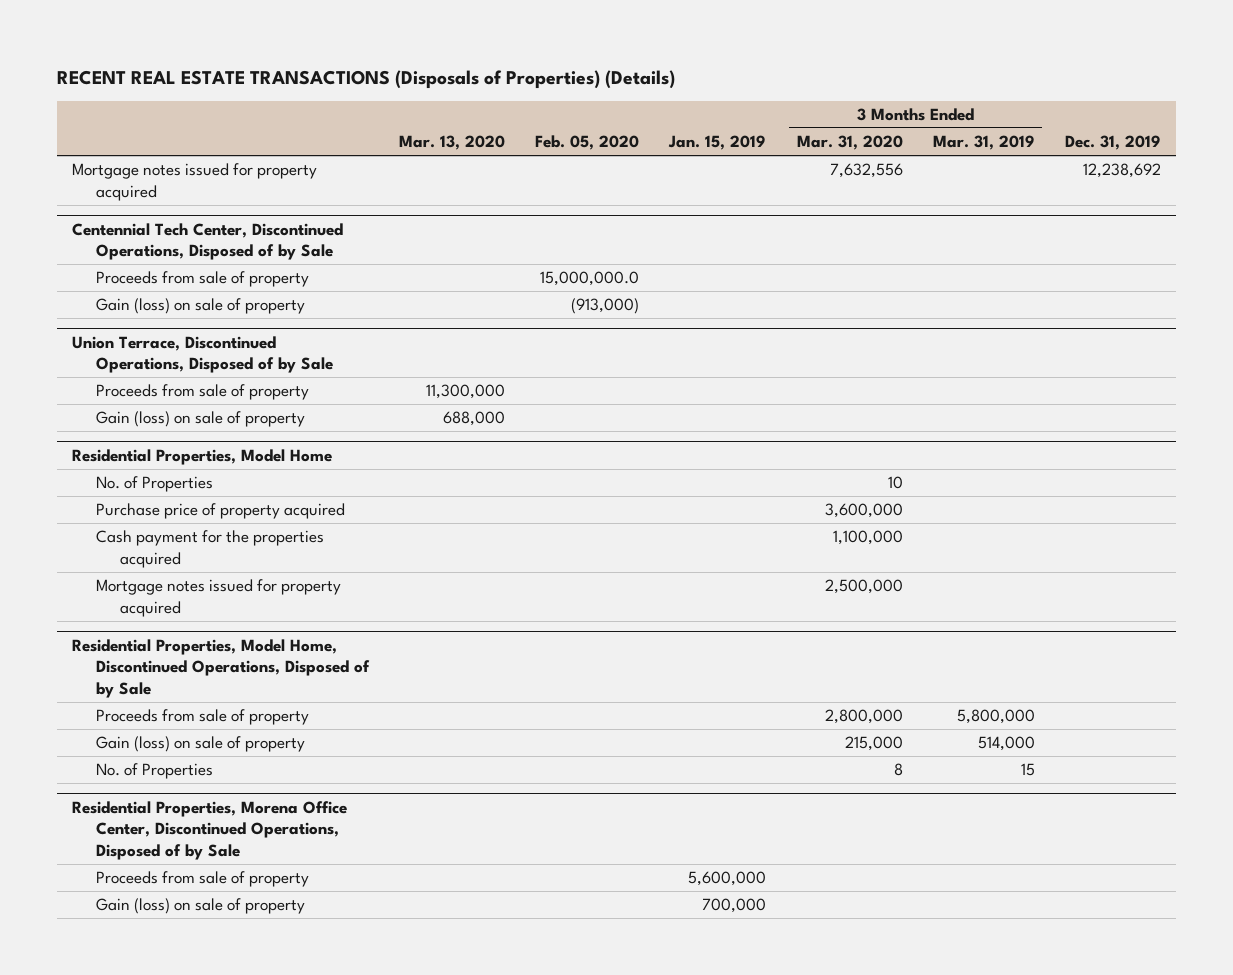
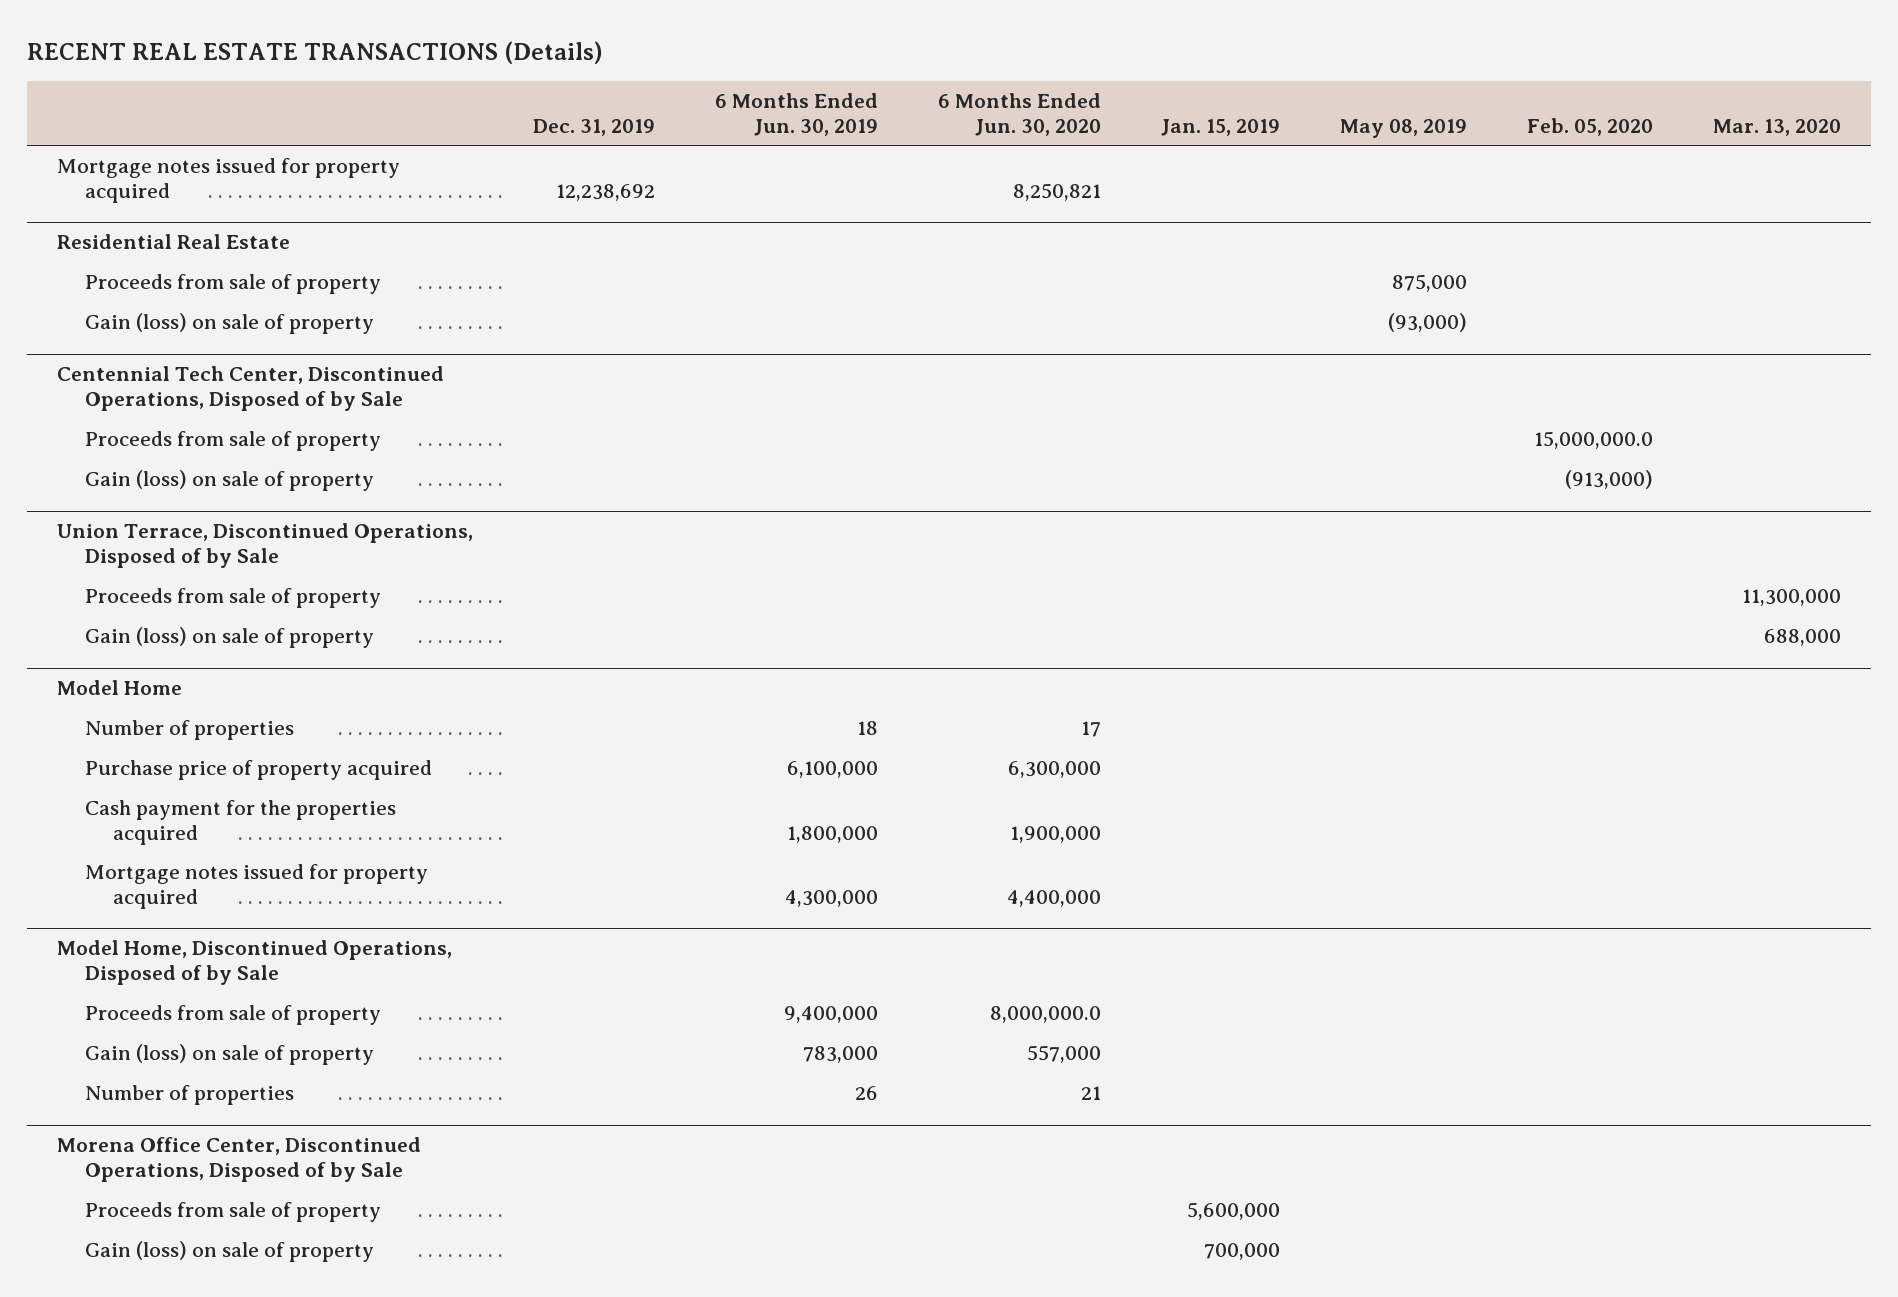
- RECENT REAL ESTATE TRANSACTIONS (Disposals of Properties) (Details)
+ RECENT REAL ESTATE TRANSACTIONS (Details)
- | Mar. 13, 2020 | Feb. 05, 2020 | Jan. 15, 2019 | 3 Months Ended Mar. 31, 2020 | 3 Months Ended Mar. 31, 2019 | Dec. 31, 2019
+ | Dec. 31, 2019 | 6 Months Ended Jun. 30, 2019 | 6 Months Ended Jun. 30, 2020 | Jan. 15, 2019 | May 08, 2019 | Feb. 05, 2020 | Mar. 13, 2020
+ Residential Real Estate
+ Proceeds from sale of property | | | | | 875,000 | |
+ Gain (loss) on sale of property | | | | | (93,000) | |
- Residential Properties, Model Home
- No. of Properties | | | | 10 | |
+ Model Home
+ Number of properties | | 18 | 17 | | | |
- Residential Properties, Model Home, Discontinued Operations, Disposed of by Sale
+ Model Home, Discontinued Operations, Disposed of by Sale
- No. of Properties | | | | 8 | 15 |
- Residential Properties, Morena Office Center, Discontinued Operations, Disposed of by Sale
+ Number of properties | | 26 | 21 | | | |
+ Morena Office Center, Discontinued Operations, Disposed of by Sale

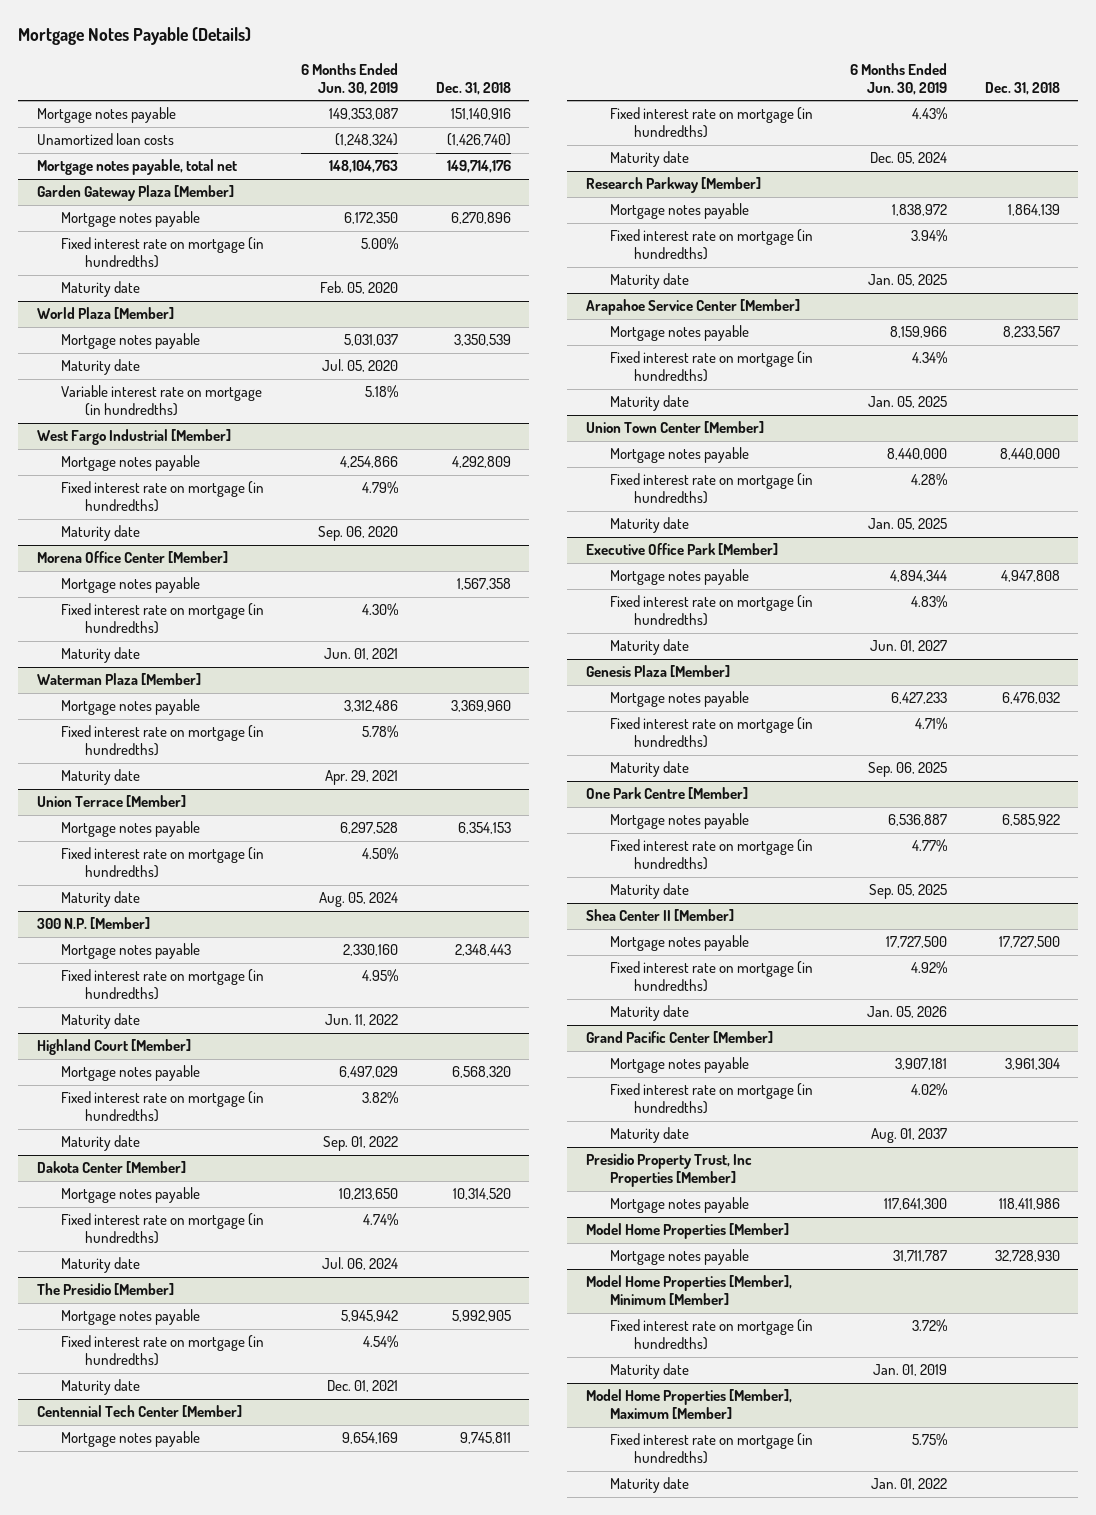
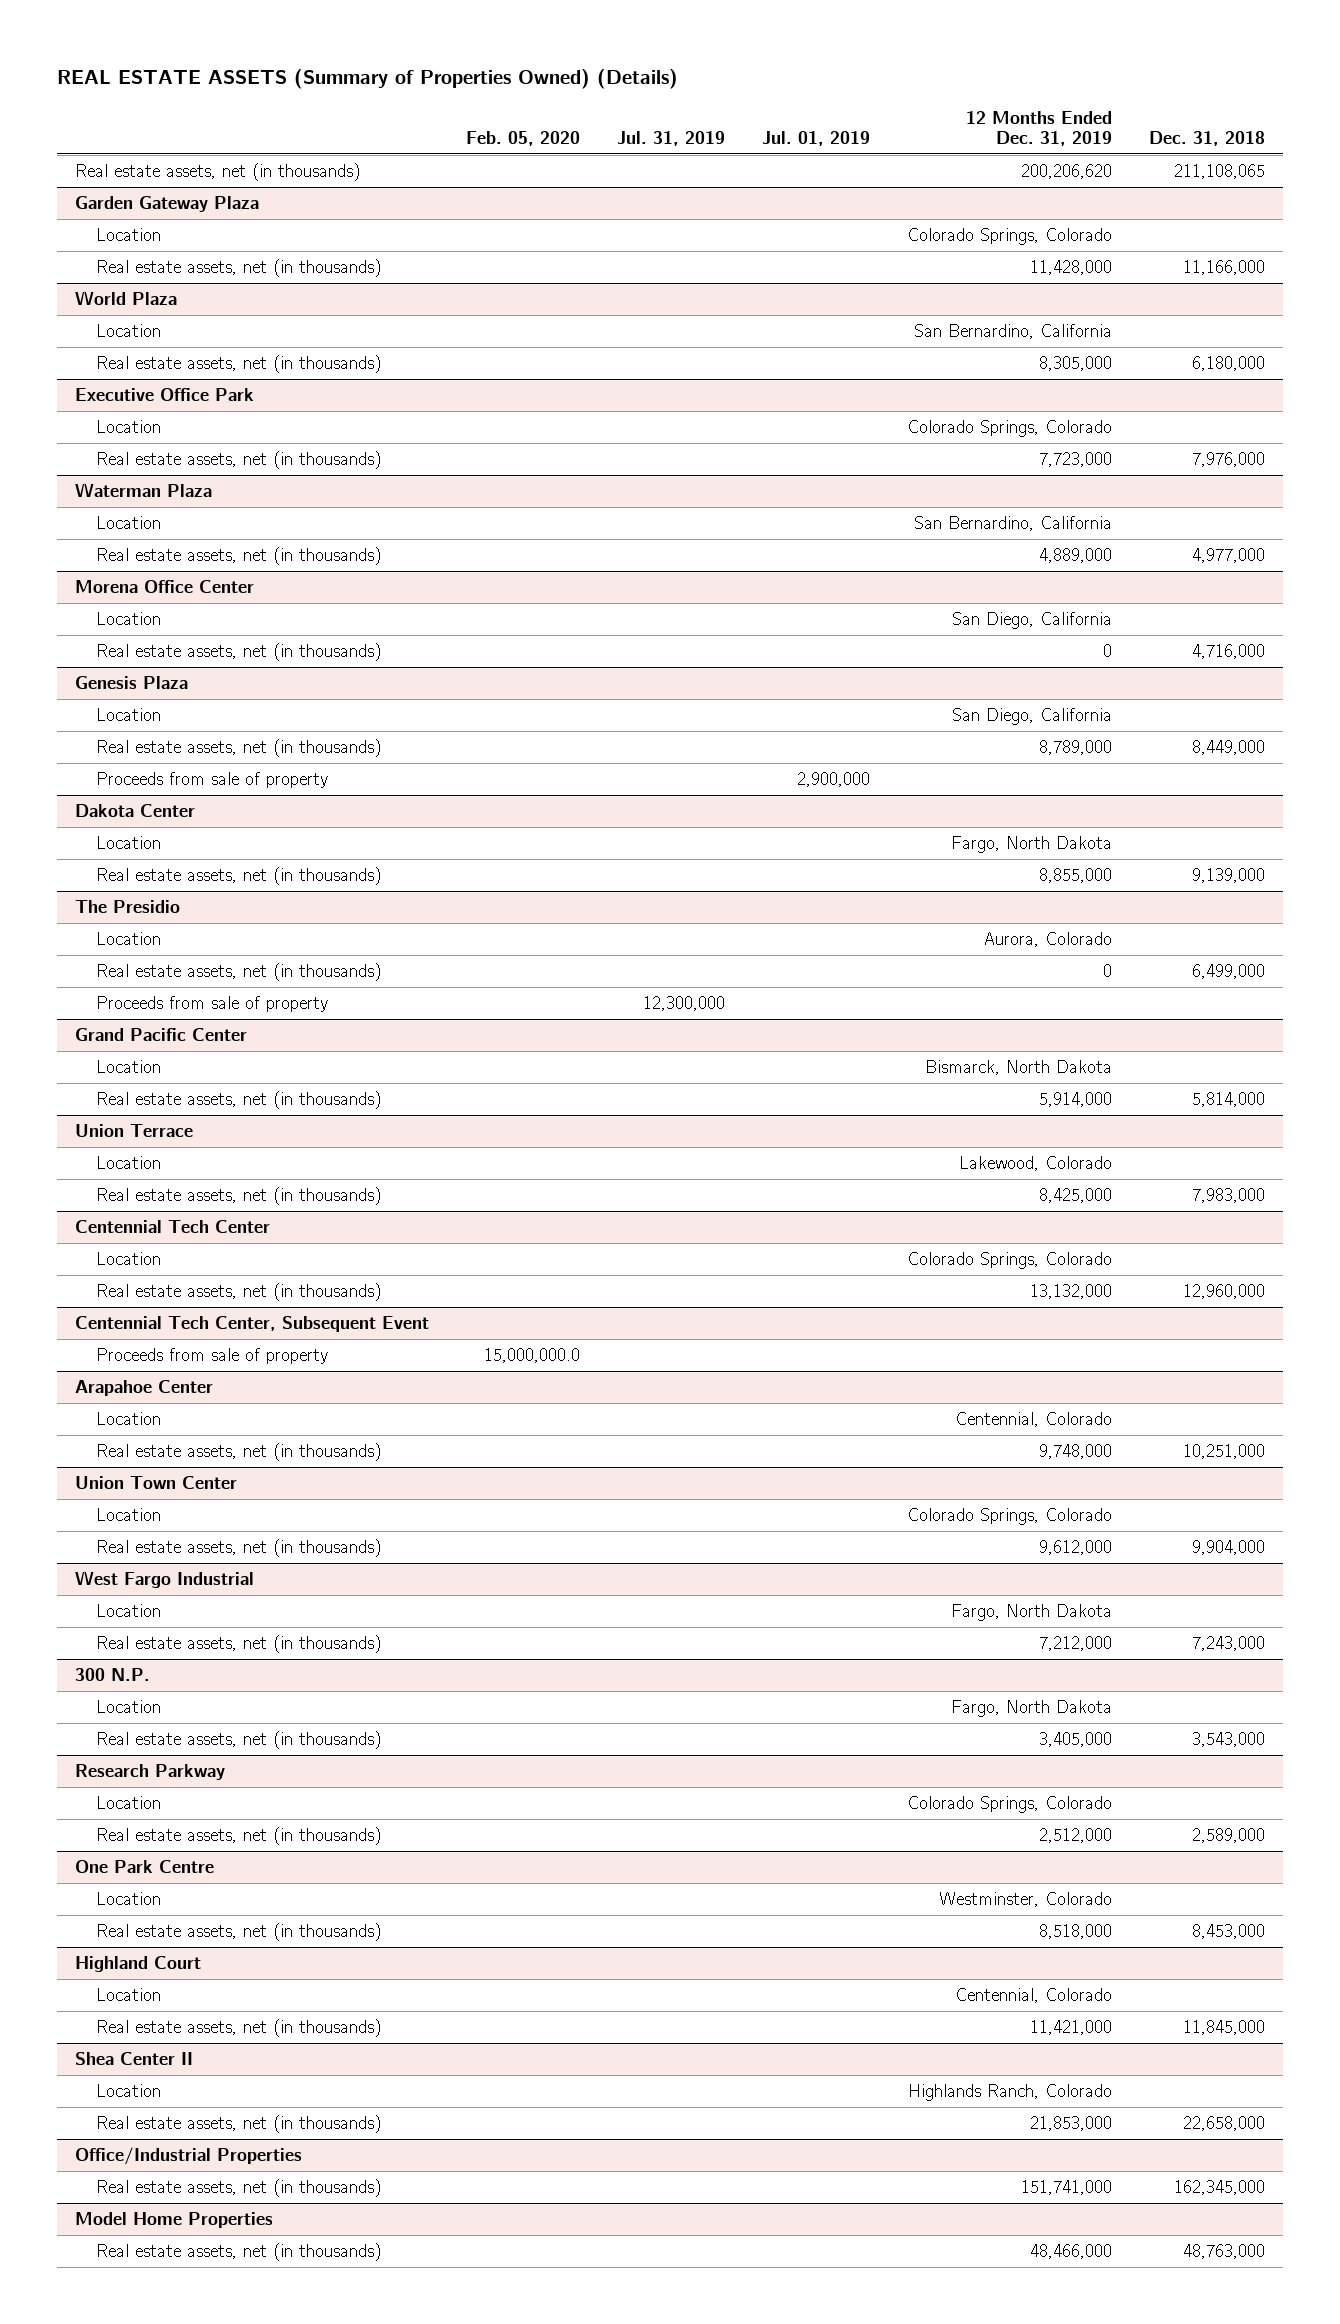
- Mortgage Notes Payable (Details)
+ REAL ESTATE ASSETS (Summary of Properties Owned) (Details)
- | 6 Months Ended Jun. 30, 2019 | Dec. 31, 2018
+ | Feb. 05, 2020 | Jul. 31, 2019 | Jul. 01, 2019 | 12 Months Ended Dec. 31, 2019 | Dec. 31, 2018
- Mortgage notes payable | 149,353,087 | 151,140,916
- Unamortized loan costs | (1,248,324) | (1,426,740)
- Mortgage notes payable, total net | 148,104,763 | 149,714,176
- Garden Gateway Plaza [Member]
- Mortgage notes payable | 6,172,350 | 6,270,896
- Fixed interest rate on mortgage (in hundredths) | 5.00% |
- Maturity date | Feb. 05, 2020 |
- World Plaza [Member]
- Mortgage notes payable | 5,031,037 | 3,350,539
- Maturity date | Jul. 05, 2020 |
- Variable interest rate on mortgage (in hundredths) | 5.18% |
- West Fargo Industrial [Member]
- Mortgage notes payable | 4,254,866 | 4,292,809
- Fixed interest rate on mortgage (in hundredths) | 4.79% |
- Maturity date | Sep. 06, 2020 |
- Morena Office Center [Member]
- Mortgage notes payable | | 1,567,358
- Fixed interest rate on mortgage (in hundredths) | 4.30% |
- Maturity date | Jun. 01, 2021 |
- Waterman Plaza [Member]
- Mortgage notes payable | 3,312,486 | 3,369,960
- Fixed interest rate on mortgage (in hundredths) | 5.78% |
- Maturity date | Apr. 29, 2021 |
- Union Terrace [Member]
- Mortgage notes payable | 6,297,528 | 6,354,153
- Fixed interest rate on mortgage (in hundredths) | 4.50% |
- Maturity date | Aug. 05, 2024 |
- 300 N.P. [Member]
- Mortgage notes payable | 2,330,160 | 2,348,443
- Fixed interest rate on mortgage (in hundredths) | 4.95% |
- Maturity date | Jun. 11, 2022 |
- Highland Court [Member]
- Mortgage notes payable | 6,497,029 | 6,568,320
- Fixed interest rate on mortgage (in hundredths) | 3.82% |
- Maturity date | Sep. 01, 2022 |
- Dakota Center [Member]
- Mortgage notes payable | 10,213,650 | 10,314,520
- Fixed interest rate on mortgage (in hundredths) | 4.74% |
- Maturity date | Jul. 06, 2024 |
- The Presidio [Member]
- Mortgage notes payable | 5,945,942 | 5,992,905
- Fixed interest rate on mortgage (in hundredths) | 4.54% |
- Maturity date | Dec. 01, 2021 |
- Centennial Tech Center [Member]
- Mortgage notes payable | 9,654,169 | 9,745,811
- Fixed interest rate on mortgage (in hundredths) | 4.43% |
- Maturity date | Dec. 05, 2024 |
- Research Parkway [Member]
- Mortgage notes payable | 1,838,972 | 1,864,139
- Fixed interest rate on mortgage (in hundredths) | 3.94% |
- Maturity date | Jan. 05, 2025 |
- Arapahoe Service Center [Member]
- Mortgage notes payable | 8,159,966 | 8,233,567
- Fixed interest rate on mortgage (in hundredths) | 4.34% |
- Maturity date | Jan. 05, 2025 |
- Union Town Center [Member]
- Mortgage notes payable | 8,440,000 | 8,440,000
- Fixed interest rate on mortgage (in hundredths) | 4.28% |
- Maturity date | Jan. 05, 2025 |
- Executive Office Park [Member]
- Mortgage notes payable | 4,894,344 | 4,947,808
- Fixed interest rate on mortgage (in hundredths) | 4.83% |
- Maturity date | Jun. 01, 2027 |
- Genesis Plaza [Member]
- Mortgage notes payable | 6,427,233 | 6,476,032
- Fixed interest rate on mortgage (in hundredths) | 4.71% |
- Maturity date | Sep. 06, 2025 |
- One Park Centre [Member]
- Mortgage notes payable | 6,536,887 | 6,585,922
- Fixed interest rate on mortgage (in hundredths) | 4.77% |
- Maturity date | Sep. 05, 2025 |
- Shea Center II [Member]
- Mortgage notes payable | 17,727,500 | 17,727,500
- Fixed interest rate on mortgage (in hundredths) | 4.92% |
- Maturity date | Jan. 05, 2026 |
- Grand Pacific Center [Member]
- Mortgage notes payable | 3,907,181 | 3,961,304
- Fixed interest rate on mortgage (in hundredths) | 4.02% |
- Maturity date | Aug. 01, 2037 |
- Presidio Property Trust, Inc Properties [Member]
- Mortgage notes payable | 117,641,300 | 118,411,986
- Model Home Properties [Member]
- Mortgage notes payable | 31,711,787 | 32,728,930
- Model Home Properties [Member], Minimum [Member]
- Fixed interest rate on mortgage (in hundredths) | 3.72% |
- Maturity date | Jan. 01, 2019 |
- Model Home Properties [Member], Maximum [Member]
- Fixed interest rate on mortgage (in hundredths) | 5.75% |
- Maturity date | Jan. 01, 2022 |
+ Real estate assets, net (in thousands) | | | | 200,206,620 | 211,108,065
+ Garden Gateway Plaza
+ Location | | | | Colorado Springs, Colorado |
+ Real estate assets, net (in thousands) | | | | 11,428,000 | 11,166,000
+ World Plaza
+ Location | | | | San Bernardino, California |
+ Real estate assets, net (in thousands) | | | | 8,305,000 | 6,180,000
+ Executive Office Park
+ Location | | | | Colorado Springs, Colorado |
+ Real estate assets, net (in thousands) | | | | 7,723,000 | 7,976,000
+ Waterman Plaza
+ Location | | | | San Bernardino, California |
+ Real estate assets, net (in thousands) | | | | 4,889,000 | 4,977,000
+ Morena Office Center
+ Location | | | | San Diego, California |
+ Real estate assets, net (in thousands) | | | | 0 | 4,716,000
+ Genesis Plaza
+ Location | | | | San Diego, California |
+ Real estate assets, net (in thousands) | | | | 8,789,000 | 8,449,000
+ Proceeds from sale of property | | | 2,900,000 | |
+ Dakota Center
+ Location | | | | Fargo, North Dakota |
+ Real estate assets, net (in thousands) | | | | 8,855,000 | 9,139,000
+ The Presidio
+ Location | | | | Aurora, Colorado |
+ Real estate assets, net (in thousands) | | | | 0 | 6,499,000
+ Proceeds from sale of property | | 12,300,000 | | |
+ Grand Pacific Center
+ Location | | | | Bismarck, North Dakota |
+ Real estate assets, net (in thousands) | | | | 5,914,000 | 5,814,000
+ Union Terrace
+ Location | | | | Lakewood, Colorado |
+ Real estate assets, net (in thousands) | | | | 8,425,000 | 7,983,000
+ Centennial Tech Center
+ Location | | | | Colorado Springs, Colorado |
+ Real estate assets, net (in thousands) | | | | 13,132,000 | 12,960,000
+ Centennial Tech Center, Subsequent Event
+ Proceeds from sale of property | 15,000,000.0 | | | |
+ Arapahoe Center
+ Location | | | | Centennial, Colorado |
+ Real estate assets, net (in thousands) | | | | 9,748,000 | 10,251,000
+ Union Town Center
+ Location | | | | Colorado Springs, Colorado |
+ Real estate assets, net (in thousands) | | | | 9,612,000 | 9,904,000
+ West Fargo Industrial
+ Location | | | | Fargo, North Dakota |
+ Real estate assets, net (in thousands) | | | | 7,212,000 | 7,243,000
+ 300 N.P.
+ Location | | | | Fargo, North Dakota |
+ Real estate assets, net (in thousands) | | | | 3,405,000 | 3,543,000
+ Research Parkway
+ Location | | | | Colorado Springs, Colorado |
+ Real estate assets, net (in thousands) | | | | 2,512,000 | 2,589,000
+ One Park Centre
+ Location | | | | Westminster, Colorado |
+ Real estate assets, net (in thousands) | | | | 8,518,000 | 8,453,000
+ Highland Court
+ Location | | | | Centennial, Colorado |
+ Real estate assets, net (in thousands) | | | | 11,421,000 | 11,845,000
+ Shea Center II
+ Location | | | | Highlands Ranch, Colorado |
+ Real estate assets, net (in thousands) | | | | 21,853,000 | 22,658,000
+ Office/Industrial Properties
+ Real estate assets, net (in thousands) | | | | 151,741,000 | 162,345,000
+ Model Home Properties
+ Real estate assets, net (in thousands) | | | | 48,466,000 | 48,763,000

